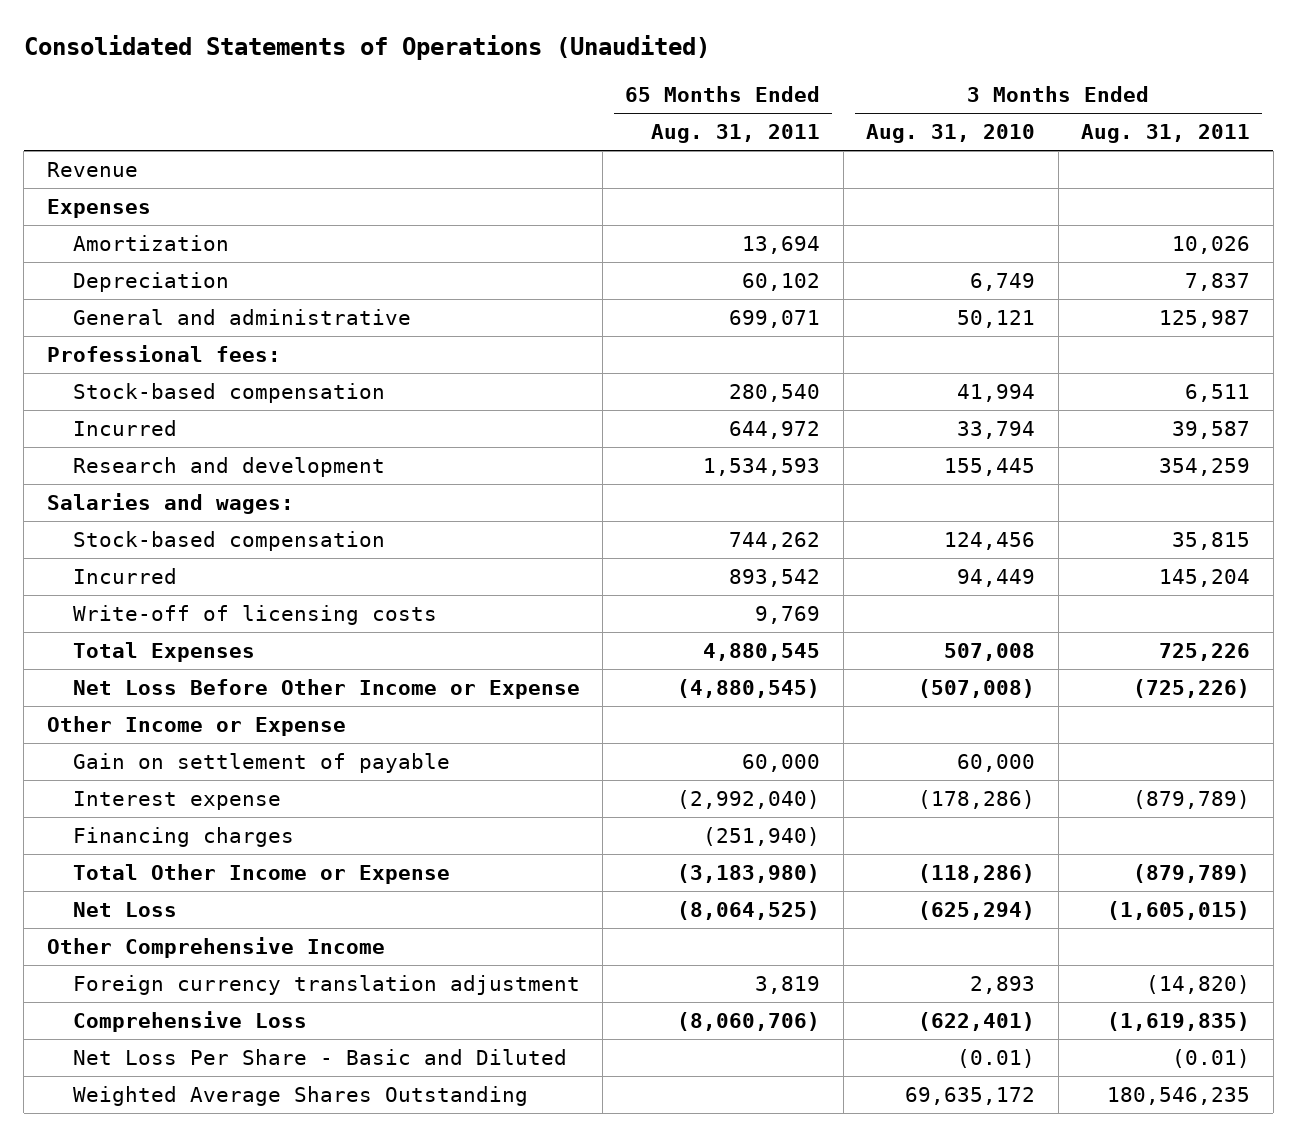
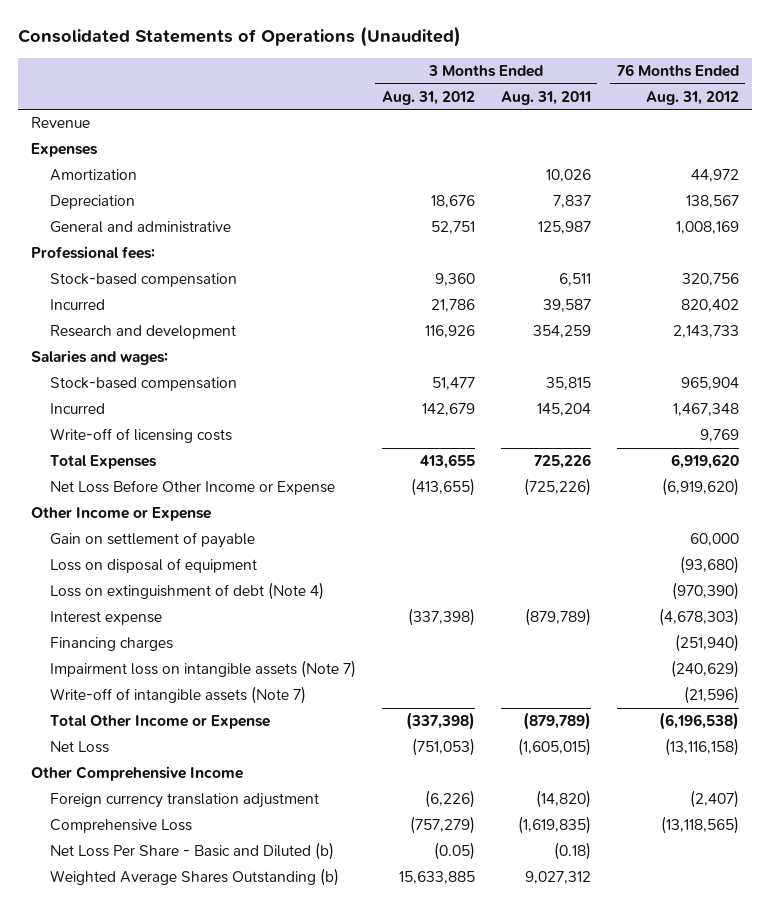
- | 65 Months Ended Aug. 31, 2011 | 3 Months Ended Aug. 31, 2010 | 3 Months Ended Aug. 31, 2011
+ | 3 Months Ended Aug. 31, 2012 | 3 Months Ended Aug. 31, 2011 | 76 Months Ended Aug. 31, 2012
+ Loss on disposal of equipment | | | (93,680)
+ Loss on extinguishment of debt (Note 4) | | | (970,390)
+ Impairment loss on intangible assets (Note 7) | | | (240,629)
+ Write-off of intangible assets (Note 7) | | | (21,596)
- Net Loss Per Share - Basic and Diluted | | (0.01) | (0.01)
- Weighted Average Shares Outstanding | | 69,635,172 | 180,546,235
+ Net Loss Per Share - Basic and Diluted (b) | (0.05) | (0.18) |
+ Weighted Average Shares Outstanding (b) | 15,633,885 | 9,027,312 |

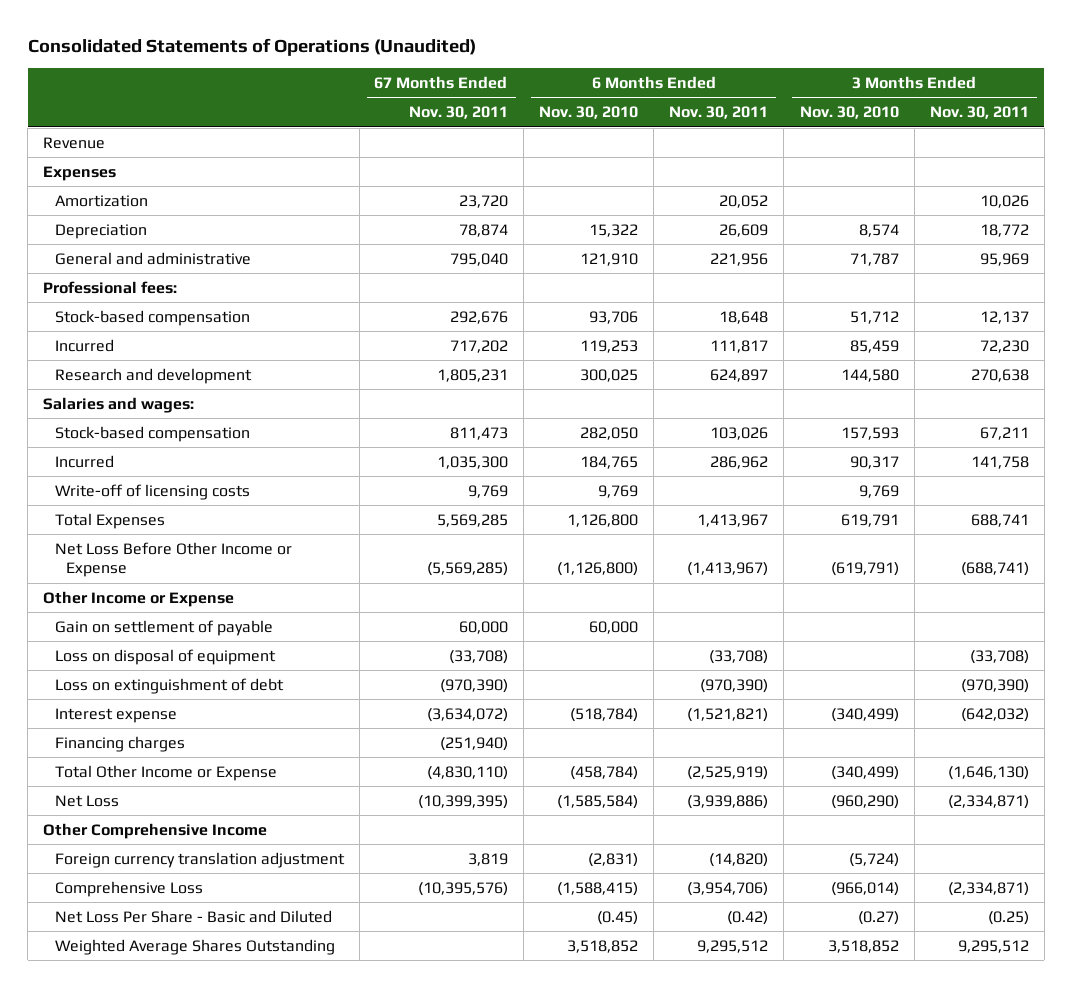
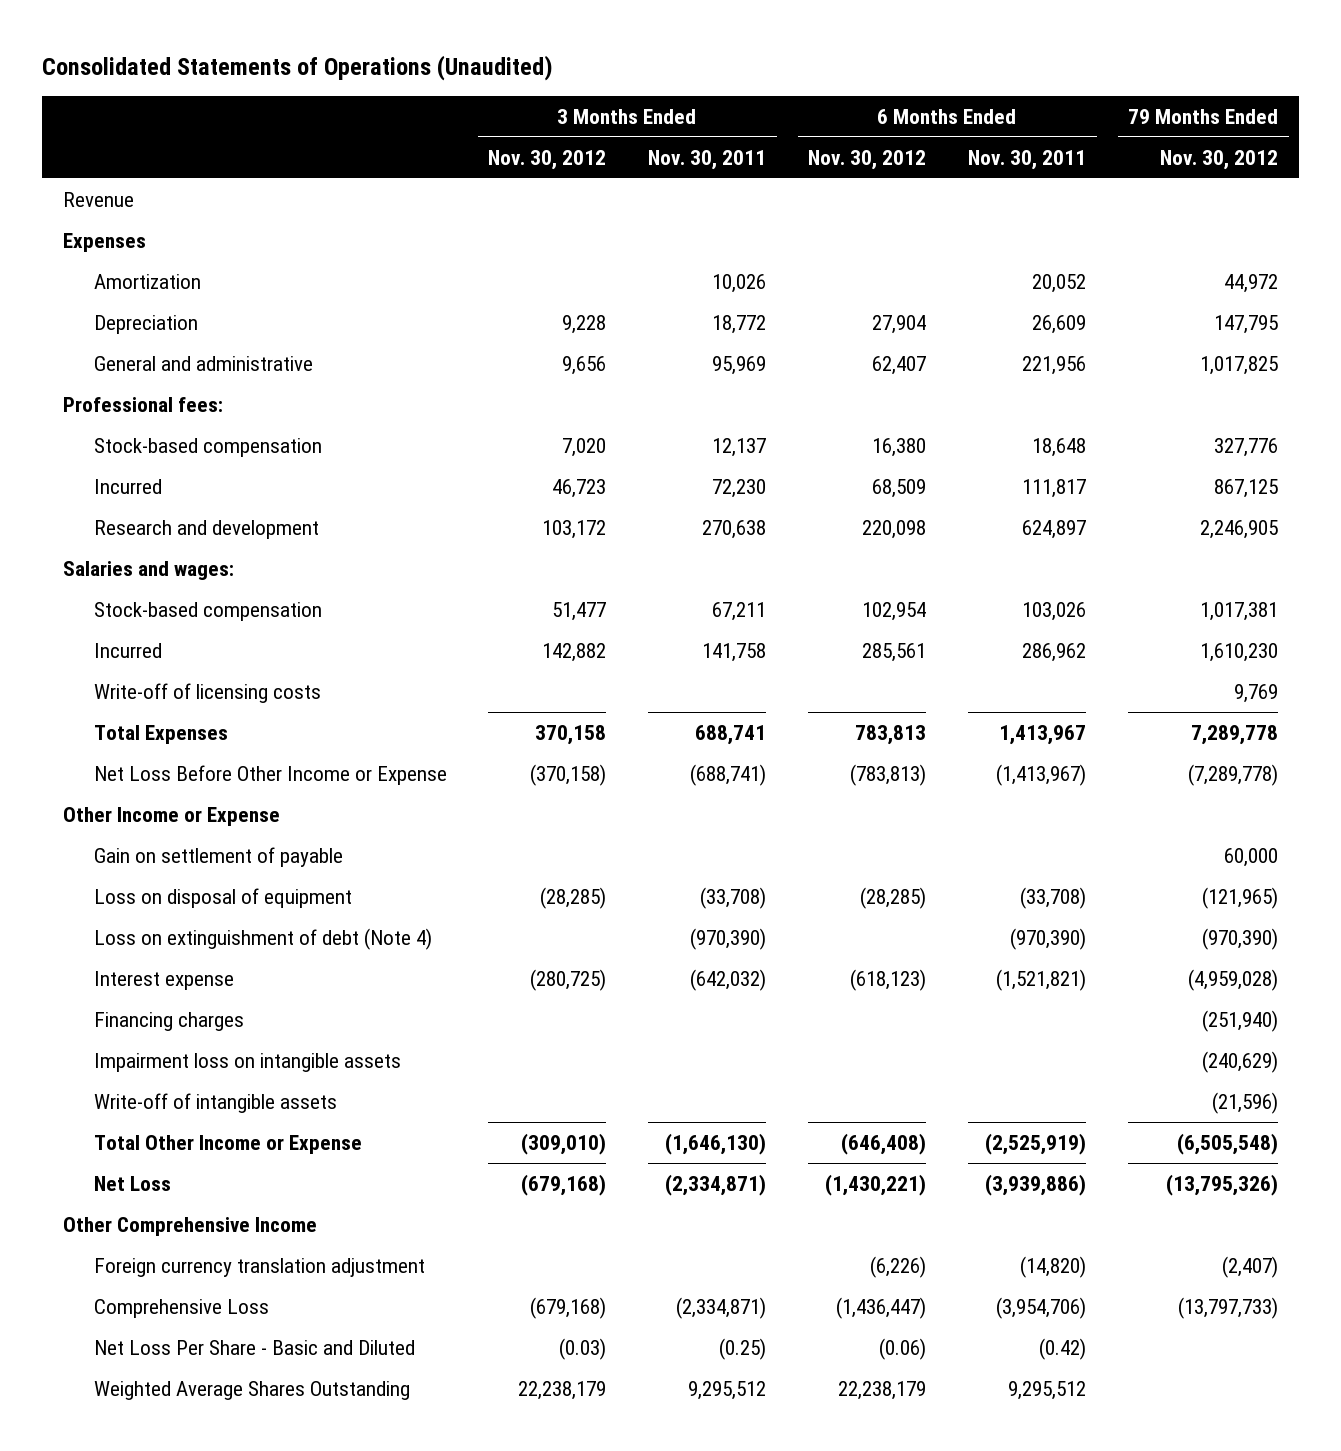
- | 67 Months Ended Nov. 30, 2011 | 6 Months Ended Nov. 30, 2010 | 6 Months Ended Nov. 30, 2011 | 3 Months Ended Nov. 30, 2010 | 3 Months Ended Nov. 30, 2011
+ | 3 Months Ended Nov. 30, 2012 | 3 Months Ended Nov. 30, 2011 | 6 Months Ended Nov. 30, 2012 | 6 Months Ended Nov. 30, 2011 | 79 Months Ended Nov. 30, 2012
- Loss on extinguishment of debt | (970,390) | | (970,390) | | (970,390)
+ Loss on extinguishment of debt (Note 4) | | (970,390) | | (970,390) | (970,390)
+ Impairment loss on intangible assets | | | | | (240,629)
+ Write-off of intangible assets | | | | | (21,596)

